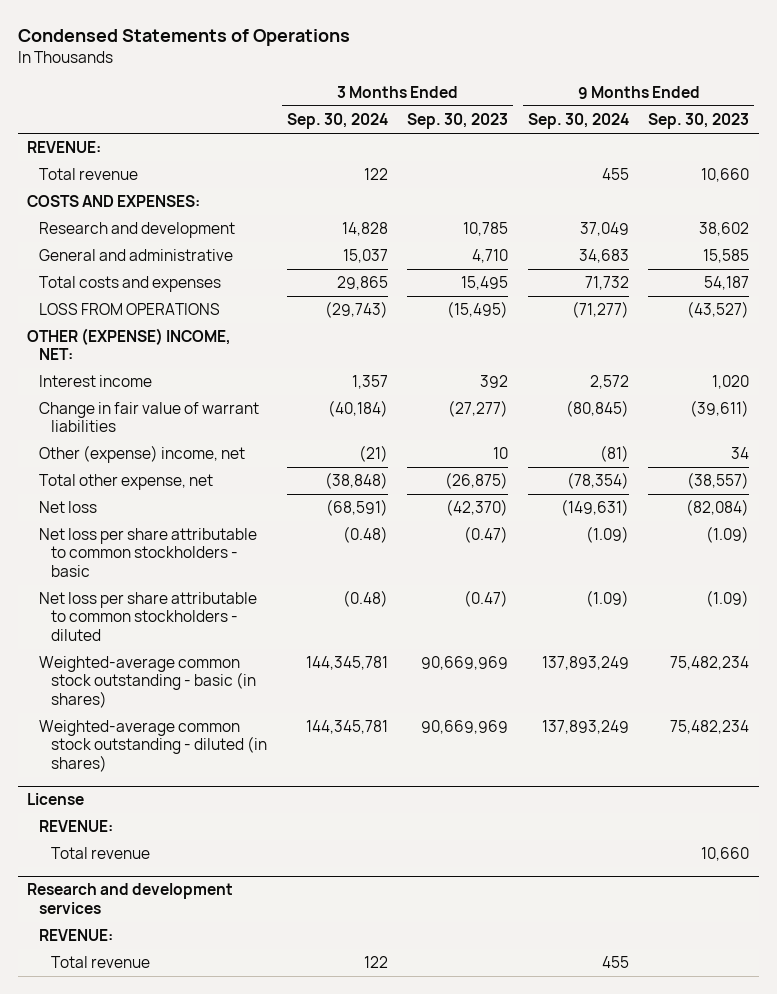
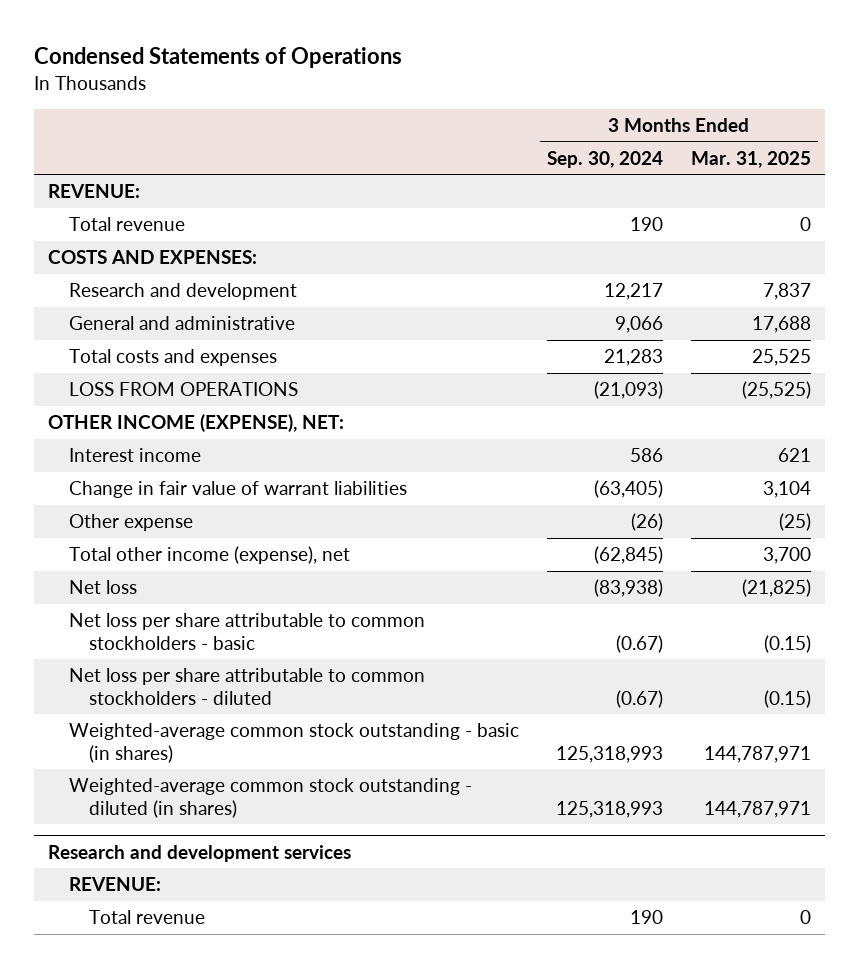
- | 3 Months Ended Sep. 30, 2024 | 3 Months Ended Sep. 30, 2023 | 9 Months Ended Sep. 30, 2024 | 9 Months Ended Sep. 30, 2023
+ | 3 Months Ended Sep. 30, 2024 | 3 Months Ended Mar. 31, 2025
- Total revenue | 122 | | 455 | 10,660
+ Total revenue | 190 | 0
- Research and development | 14,828 | 10,785 | 37,049 | 38,602
- General and administrative | 15,037 | 4,710 | 34,683 | 15,585
- Total costs and expenses | 29,865 | 15,495 | 71,732 | 54,187
- LOSS FROM OPERATIONS | (29,743) | (15,495) | (71,277) | (43,527)
- OTHER (EXPENSE) INCOME, NET:
- Interest income | 1,357 | 392 | 2,572 | 1,020
- Change in fair value of warrant liabilities | (40,184) | (27,277) | (80,845) | (39,611)
- Other (expense) income, net | (21) | 10 | (81) | 34
- Total other expense, net | (38,848) | (26,875) | (78,354) | (38,557)
- Net loss | (68,591) | (42,370) | (149,631) | (82,084)
- Net loss per share attributable to common stockholders - basic | (0.48) | (0.47) | (1.09) | (1.09)
- Net loss per share attributable to common stockholders - diluted | (0.48) | (0.47) | (1.09) | (1.09)
- Weighted-average common stock outstanding - basic (in shares) | 144,345,781 | 90,669,969 | 137,893,249 | 75,482,234
- Weighted-average common stock outstanding - diluted (in shares) | 144,345,781 | 90,669,969 | 137,893,249 | 75,482,234
- License
- REVENUE:
- Total revenue | | | | 10,660
+ Research and development | 12,217 | 7,837
+ General and administrative | 9,066 | 17,688
+ Total costs and expenses | 21,283 | 25,525
+ LOSS FROM OPERATIONS | (21,093) | (25,525)
+ OTHER INCOME (EXPENSE), NET:
+ Interest income | 586 | 621
+ Change in fair value of warrant liabilities | (63,405) | 3,104
+ Other expense | (26) | (25)
+ Total other income (expense), net | (62,845) | 3,700
+ Net loss | (83,938) | (21,825)
+ Net loss per share attributable to common stockholders - basic | (0.67) | (0.15)
+ Net loss per share attributable to common stockholders - diluted | (0.67) | (0.15)
+ Weighted-average common stock outstanding - basic (in shares) | 125,318,993 | 144,787,971
+ Weighted-average common stock outstanding - diluted (in shares) | 125,318,993 | 144,787,971
@ Research and development services
- Total revenue | 122 | | 455 |
+ Total revenue | 190 | 0

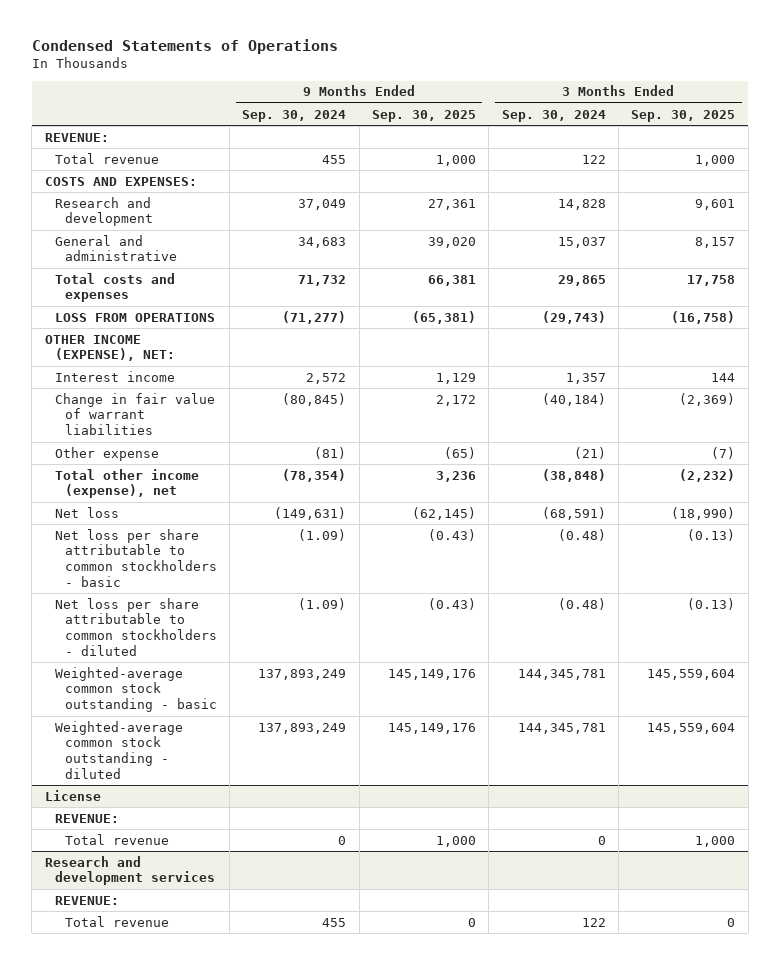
- | 3 Months Ended Sep. 30, 2024 | 3 Months Ended Mar. 31, 2025
+ | 9 Months Ended Sep. 30, 2024 | 9 Months Ended Sep. 30, 2025 | 3 Months Ended Sep. 30, 2024 | 3 Months Ended Sep. 30, 2025
- Total revenue | 190 | 0
+ Total revenue | 455 | 1,000 | 122 | 1,000
- Research and development | 12,217 | 7,837
- General and administrative | 9,066 | 17,688
- Total costs and expenses | 21,283 | 25,525
- LOSS FROM OPERATIONS | (21,093) | (25,525)
+ Research and development | 37,049 | 27,361 | 14,828 | 9,601
+ General and administrative | 34,683 | 39,020 | 15,037 | 8,157
+ Total costs and expenses | 71,732 | 66,381 | 29,865 | 17,758
+ LOSS FROM OPERATIONS | (71,277) | (65,381) | (29,743) | (16,758)
- Interest income | 586 | 621
- Change in fair value of warrant liabilities | (63,405) | 3,104
- Other expense | (26) | (25)
- Total other income (expense), net | (62,845) | 3,700
- Net loss | (83,938) | (21,825)
- Net loss per share attributable to common stockholders - basic | (0.67) | (0.15)
- Net loss per share attributable to common stockholders - diluted | (0.67) | (0.15)
- Weighted-average common stock outstanding - basic (in shares) | 125,318,993 | 144,787,971
- Weighted-average common stock outstanding - diluted (in shares) | 125,318,993 | 144,787,971
+ Interest income | 2,572 | 1,129 | 1,357 | 144
+ Change in fair value of warrant liabilities | (80,845) | 2,172 | (40,184) | (2,369)
+ Other expense | (81) | (65) | (21) | (7)
+ Total other income (expense), net | (78,354) | 3,236 | (38,848) | (2,232)
+ Net loss | (149,631) | (62,145) | (68,591) | (18,990)
+ Net loss per share attributable to common stockholders - basic | (1.09) | (0.43) | (0.48) | (0.13)
+ Net loss per share attributable to common stockholders - diluted | (1.09) | (0.43) | (0.48) | (0.13)
+ Weighted-average common stock outstanding - basic | 137,893,249 | 145,149,176 | 144,345,781 | 145,559,604
+ Weighted-average common stock outstanding - diluted | 137,893,249 | 145,149,176 | 144,345,781 | 145,559,604
+ License
+ REVENUE:
+ Total revenue | 0 | 1,000 | 0 | 1,000
@ Research and development services
- Total revenue | 190 | 0
+ Total revenue | 455 | 0 | 122 | 0

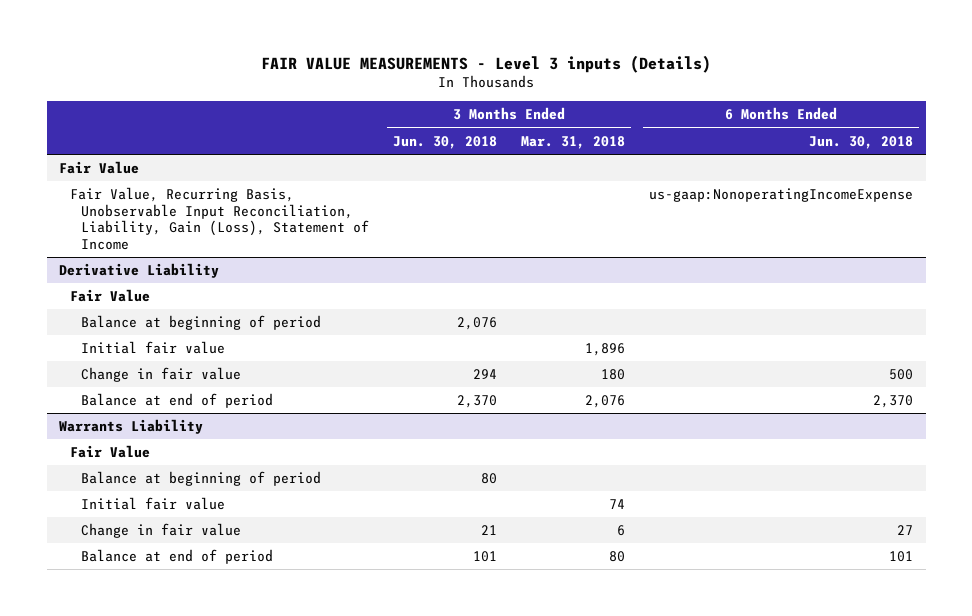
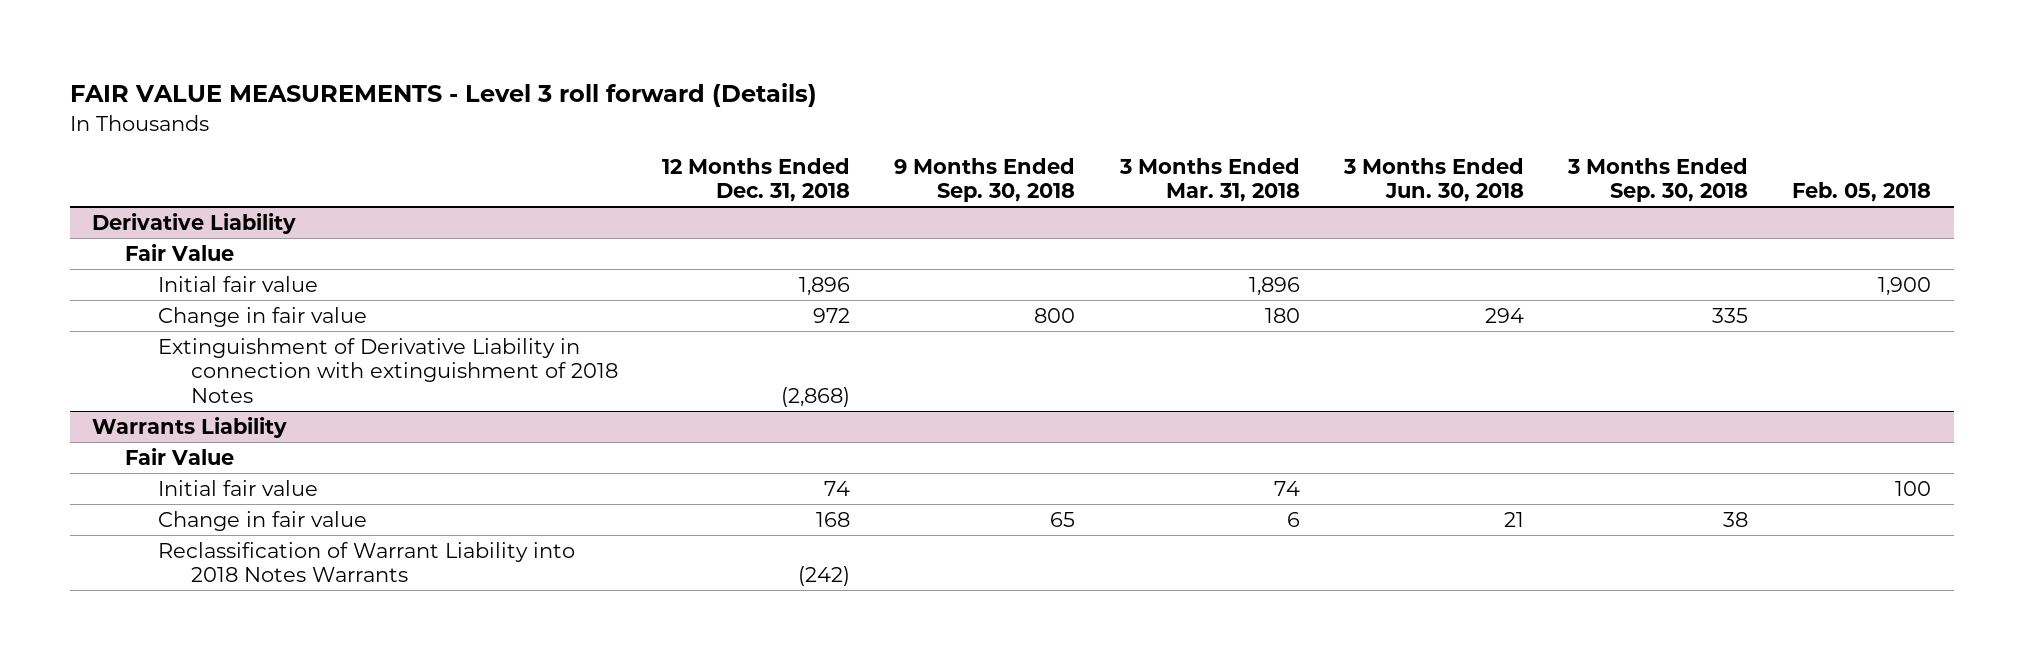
- FAIR VALUE MEASUREMENTS - Level 3 inputs (Details)
+ FAIR VALUE MEASUREMENTS - Level 3 roll forward (Details)
- | 3 Months Ended Jun. 30, 2018 | 3 Months Ended Mar. 31, 2018 | 6 Months Ended Jun. 30, 2018
+ | 12 Months Ended Dec. 31, 2018 | 9 Months Ended Sep. 30, 2018 | 3 Months Ended Mar. 31, 2018 | 3 Months Ended Jun. 30, 2018 | 3 Months Ended Sep. 30, 2018 | Feb. 05, 2018
- Fair Value
- Fair Value, Recurring Basis, Unobservable Input Reconciliation, Liability, Gain (Loss), Statement of Income | | | us-gaap:NonoperatingIncomeExpense
@ Derivative Liability
- Balance at beginning of period | 2,076 | |
- Balance at end of period | 2,370 | 2,076 | 2,370
+ Extinguishment of Derivative Liability in connection with extinguishment of 2018 Notes | (2,868) | | | | |
@ Warrants Liability
- Balance at beginning of period | 80 | |
- Balance at end of period | 101 | 80 | 101
+ Reclassification of Warrant Liability into 2018 Notes Warrants | (242) | | | | |

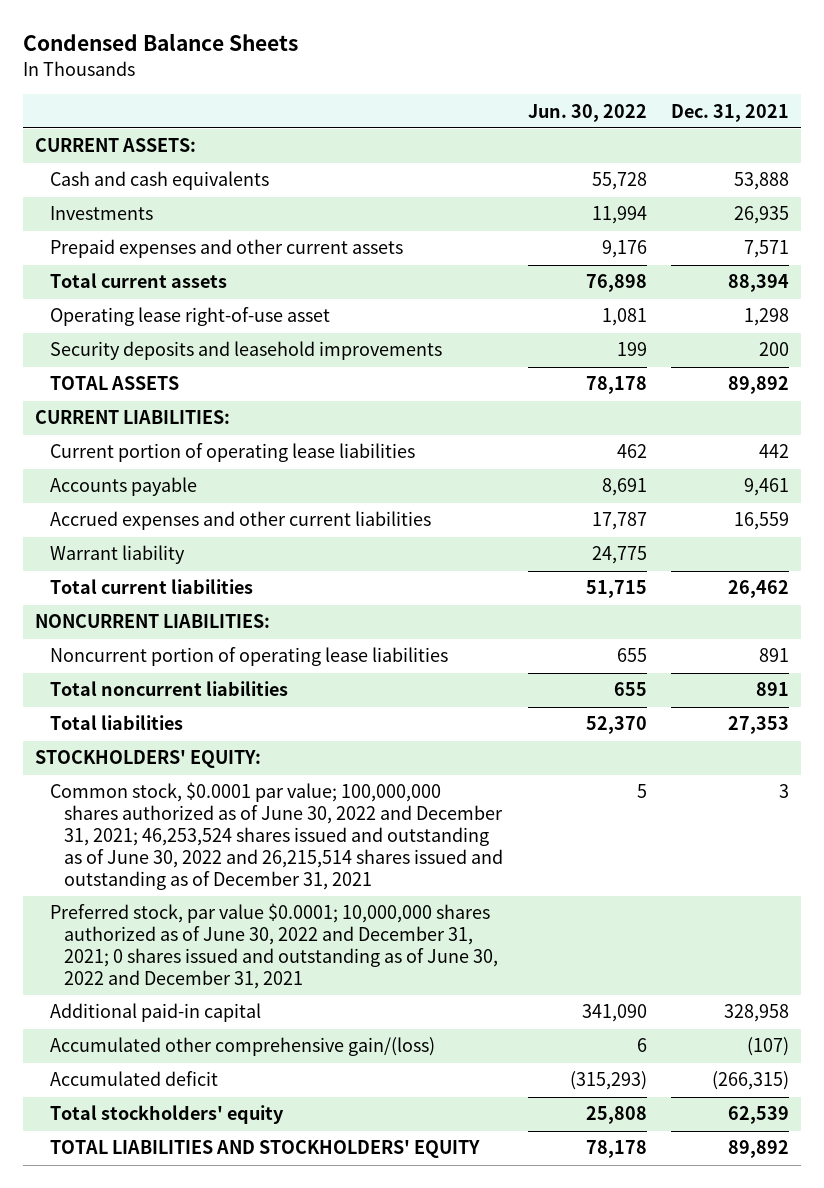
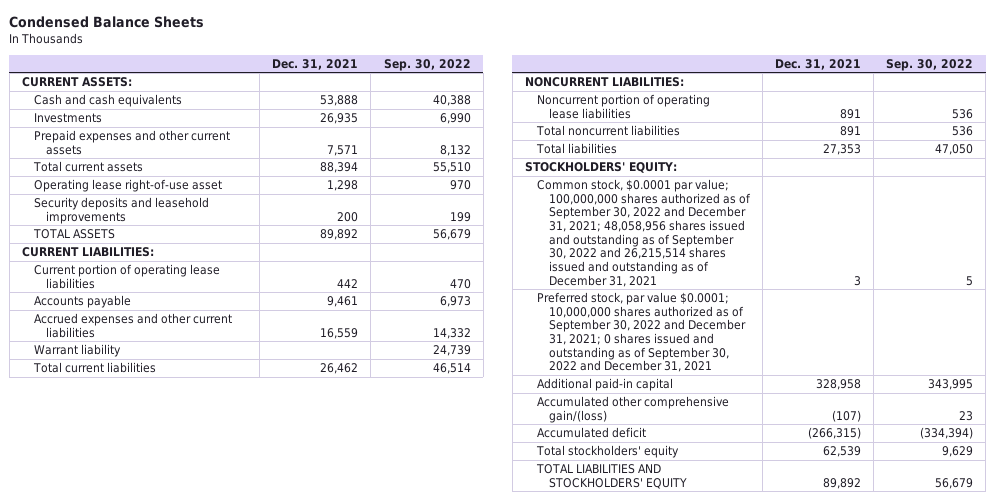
- | Jun. 30, 2022 | Dec. 31, 2021
+ | Dec. 31, 2021 | Sep. 30, 2022
- Common stock, $0.0001 par value; 100,000,000 shares authorized as of June 30, 2022 and December 31, 2021; 46,253,524 shares issued and outstanding as of June 30, 2022 and 26,215,514 shares issued and outstanding as of December 31, 2021 | 5 | 3
- Preferred stock, par value $0.0001; 10,000,000 shares authorized as of June 30, 2022 and December 31, 2021; 0 shares issued and outstanding as of June 30, 2022 and December 31, 2021
+ Common stock, $0.0001 par value; 100,000,000 shares authorized as of September 30, 2022 and December 31, 2021; 48,058,956 shares issued and outstanding as of September 30, 2022 and 26,215,514 shares issued and outstanding as of December 31, 2021 | 3 | 5
+ Preferred stock, par value $0.0001; 10,000,000 shares authorized as of September 30, 2022 and December 31, 2021; 0 shares issued and outstanding as of September 30, 2022 and December 31, 2021

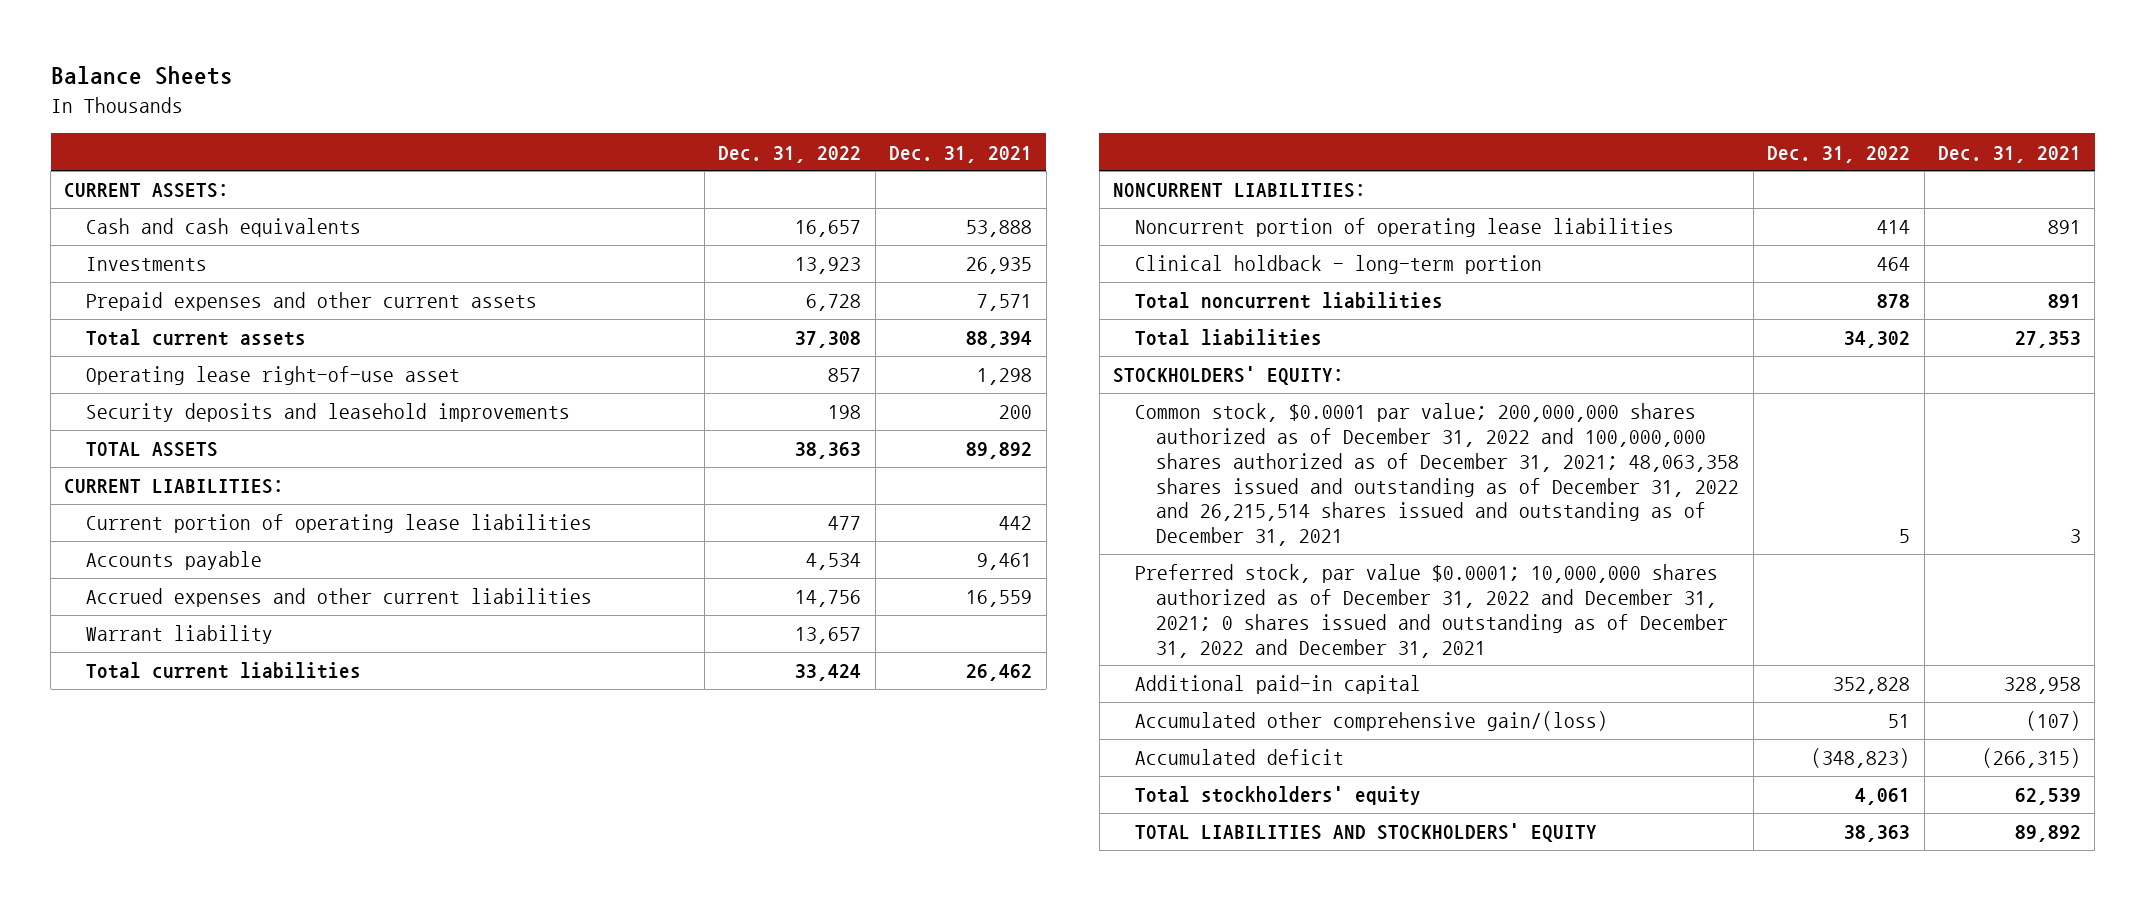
- Condensed Balance Sheets
+ Balance Sheets
- | Dec. 31, 2021 | Sep. 30, 2022
+ | Dec. 31, 2022 | Dec. 31, 2021
+ Clinical holdback - long-term portion | 464 |
- Common stock, $0.0001 par value; 100,000,000 shares authorized as of September 30, 2022 and December 31, 2021; 48,058,956 shares issued and outstanding as of September 30, 2022 and 26,215,514 shares issued and outstanding as of December 31, 2021 | 3 | 5
- Preferred stock, par value $0.0001; 10,000,000 shares authorized as of September 30, 2022 and December 31, 2021; 0 shares issued and outstanding as of September 30, 2022 and December 31, 2021
+ Common stock, $0.0001 par value; 200,000,000 shares authorized as of December 31, 2022 and 100,000,000 shares authorized as of December 31, 2021; 48,063,358 shares issued and outstanding as of December 31, 2022 and 26,215,514 shares issued and outstanding as of December 31, 2021 | 5 | 3
+ Preferred stock, par value $0.0001; 10,000,000 shares authorized as of December 31, 2022 and December 31, 2021; 0 shares issued and outstanding as of December 31, 2022 and December 31, 2021

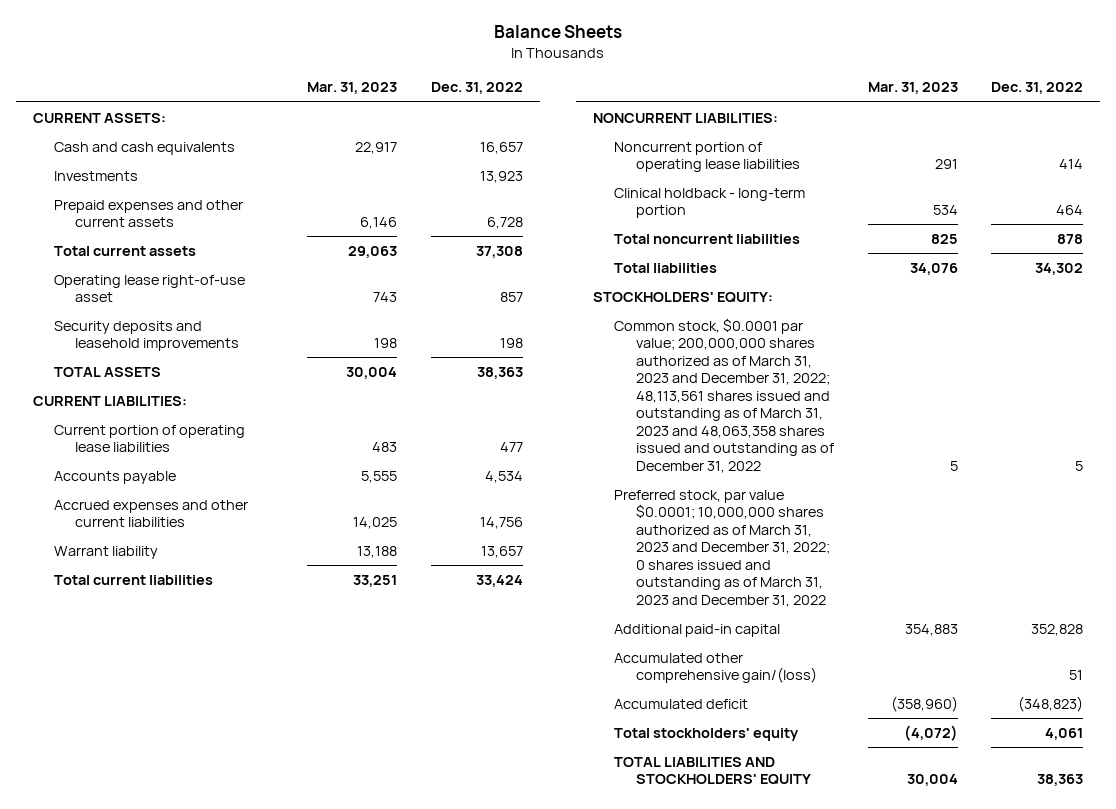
- | Dec. 31, 2022 | Dec. 31, 2021
+ | Mar. 31, 2023 | Dec. 31, 2022
- Common stock, $0.0001 par value; 200,000,000 shares authorized as of December 31, 2022 and 100,000,000 shares authorized as of December 31, 2021; 48,063,358 shares issued and outstanding as of December 31, 2022 and 26,215,514 shares issued and outstanding as of December 31, 2021 | 5 | 3
- Preferred stock, par value $0.0001; 10,000,000 shares authorized as of December 31, 2022 and December 31, 2021; 0 shares issued and outstanding as of December 31, 2022 and December 31, 2021
+ Common stock, $0.0001 par value; 200,000,000 shares authorized as of March 31, 2023 and December 31, 2022; 48,113,561 shares issued and outstanding as of March 31, 2023 and 48,063,358 shares issued and outstanding as of December 31, 2022 | 5 | 5
+ Preferred stock, par value $0.0001; 10,000,000 shares authorized as of March 31, 2023 and December 31, 2022; 0 shares issued and outstanding as of March 31, 2023 and December 31, 2022

